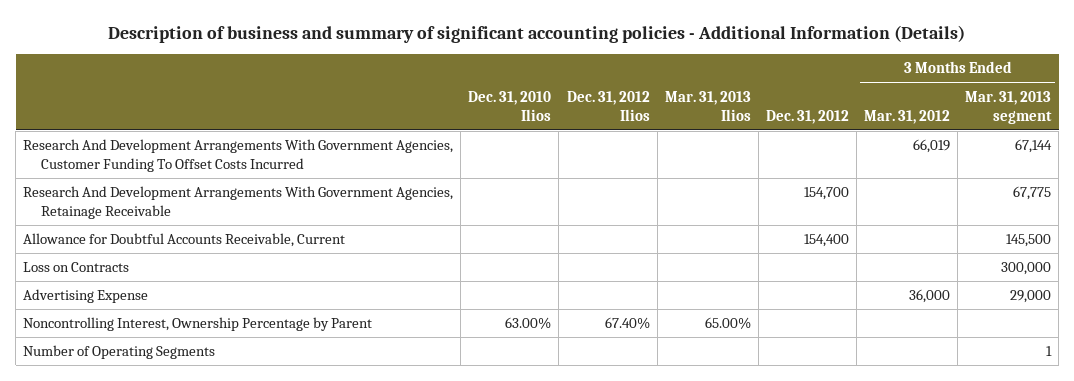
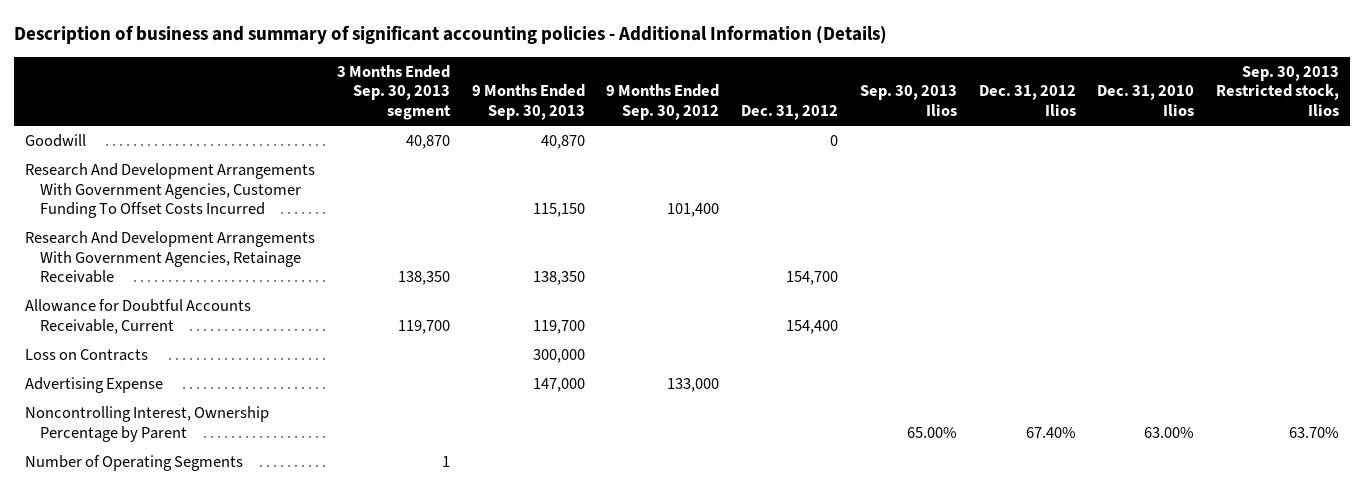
- | Dec. 31, 2010 Ilios | Dec. 31, 2012 Ilios | Mar. 31, 2013 Ilios | Dec. 31, 2012 | 3 Months Ended Mar. 31, 2012 | 3 Months Ended Mar. 31, 2013 segment
+ | 3 Months Ended Sep. 30, 2013 segment | 9 Months Ended Sep. 30, 2013 | 9 Months Ended Sep. 30, 2012 | Dec. 31, 2012 | Sep. 30, 2013 Ilios | Dec. 31, 2012 Ilios | Dec. 31, 2010 Ilios | Sep. 30, 2013 Restricted stock, Ilios
+ Goodwill | 40,870 | 40,870 | | 0 | | | |

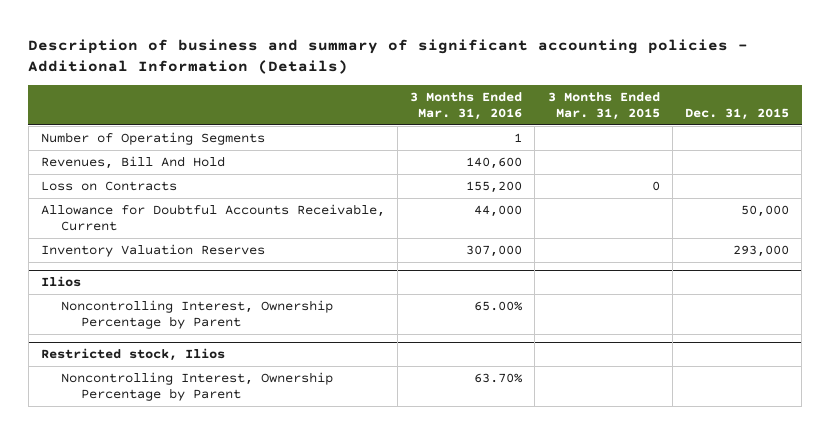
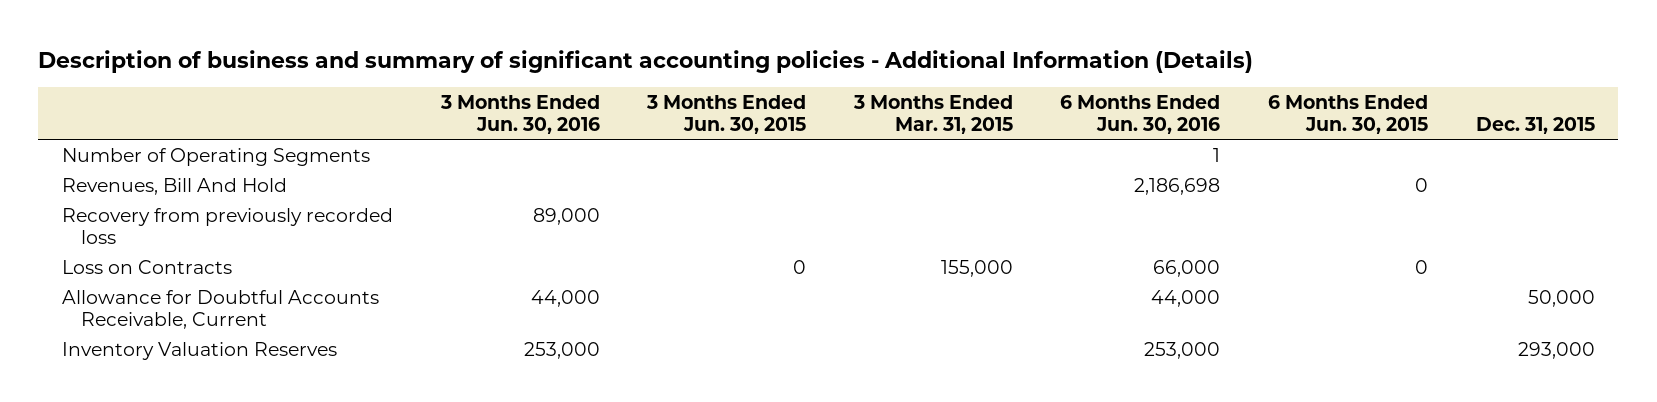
- | 3 Months Ended Mar. 31, 2016 | 3 Months Ended Mar. 31, 2015 | Dec. 31, 2015
+ | 3 Months Ended Jun. 30, 2016 | 3 Months Ended Jun. 30, 2015 | 3 Months Ended Mar. 31, 2015 | 6 Months Ended Jun. 30, 2016 | 6 Months Ended Jun. 30, 2015 | Dec. 31, 2015
- Loss on Contracts | 155,200 | 0 |
+ Recovery from previously recorded loss | 89,000 | | | | |
+ Loss on Contracts | | 0 | 155,000 | 66,000 | 0 |
- Ilios
- Noncontrolling Interest, Ownership Percentage by Parent | 65.00% | |
- Restricted stock, Ilios
- Noncontrolling Interest, Ownership Percentage by Parent | 63.70% | |

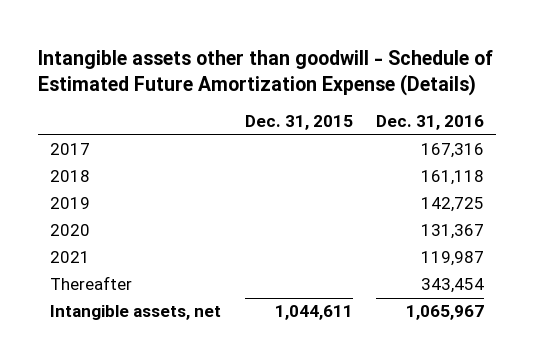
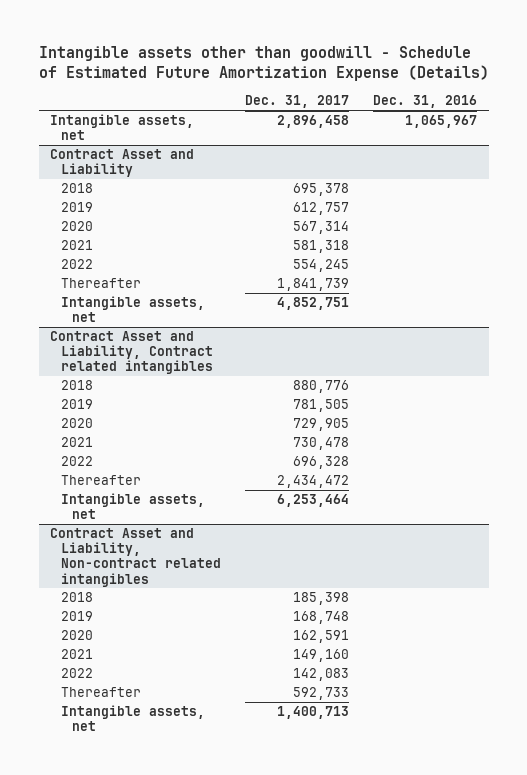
- | Dec. 31, 2015 | Dec. 31, 2016
+ | Dec. 31, 2017 | Dec. 31, 2016
- 2017 | | 167,316
- 2018 | | 161,118
- 2019 | | 142,725
- 2020 | | 131,367
- 2021 | | 119,987
- Thereafter | | 343,454
+ Contract Asset and Liability
+ 2018 | 695,378 |
+ 2019 | 612,757 |
+ 2020 | 567,314 |
+ 2021 | 581,318 |
+ 2022 | 554,245 |
+ Thereafter | 1,841,739 |
+ Intangible assets, net | 4,852,751 |
+ Contract Asset and Liability, Contract related intangibles
+ 2018 | 880,776 |
+ 2019 | 781,505 |
+ 2020 | 729,905 |
+ 2021 | 730,478 |
+ 2022 | 696,328 |
+ Thereafter | 2,434,472 |
+ Intangible assets, net | 6,253,464 |
+ Contract Asset and Liability, Non-contract related intangibles
+ 2018 | 185,398 |
+ 2019 | 168,748 |
+ 2020 | 162,591 |
+ 2021 | 149,160 |
+ 2022 | 142,083 |
+ Thereafter | 592,733 |
+ Intangible assets, net | 1,400,713 |

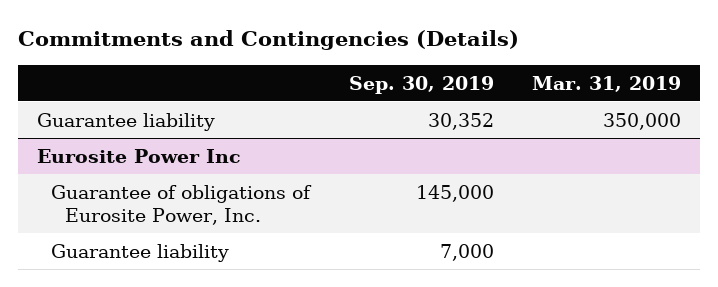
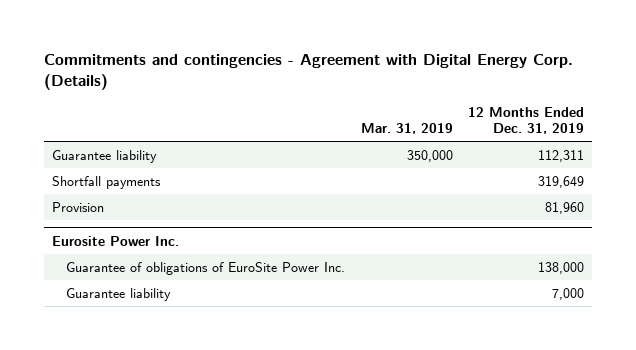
- Commitments and Contingencies (Details)
+ Commitments and contingencies - Agreement with Digital Energy Corp. (Details)
- | Sep. 30, 2019 | Mar. 31, 2019
+ | Mar. 31, 2019 | 12 Months Ended Dec. 31, 2019
- Eurosite Power Inc
- Guarantee of obligations of Eurosite Power, Inc. | 145,000 |
+ Shortfall payments | | 319,649
+ Provision | | 81,960
+ Eurosite Power Inc.
+ Guarantee of obligations of EuroSite Power Inc. | | 138,000

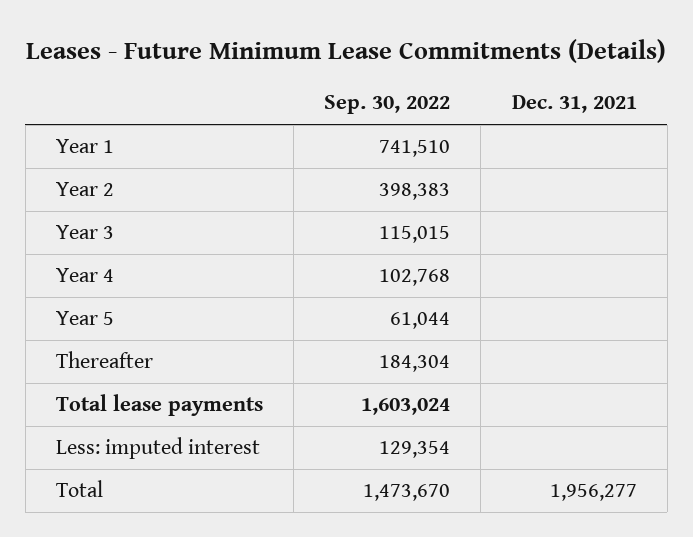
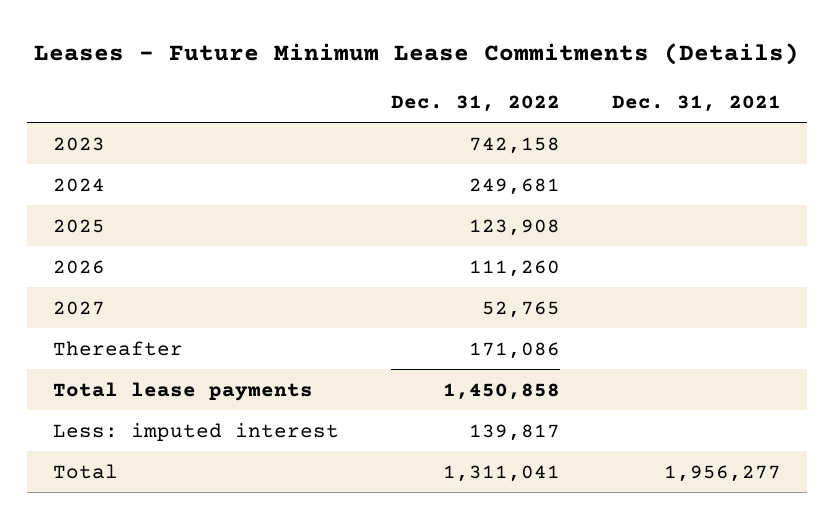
- | Sep. 30, 2022 | Dec. 31, 2021
+ | Dec. 31, 2022 | Dec. 31, 2021
- Year 1 | 741,510 |
- Year 2 | 398,383 |
- Year 3 | 115,015 |
- Year 4 | 102,768 |
- Year 5 | 61,044 |
+ 2023 | 742,158 |
+ 2024 | 249,681 |
+ 2025 | 123,908 |
+ 2026 | 111,260 |
+ 2027 | 52,765 |

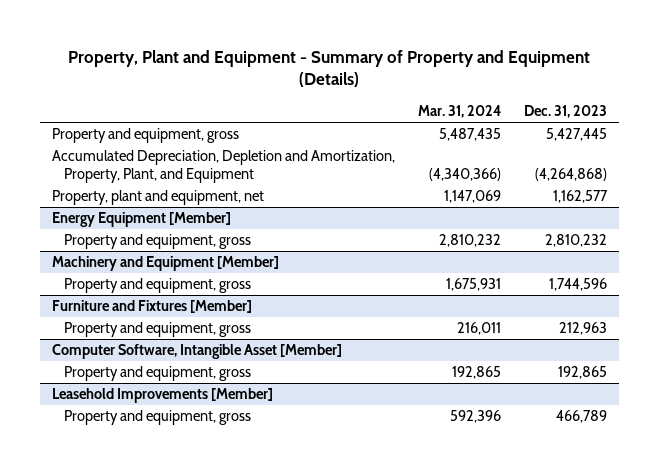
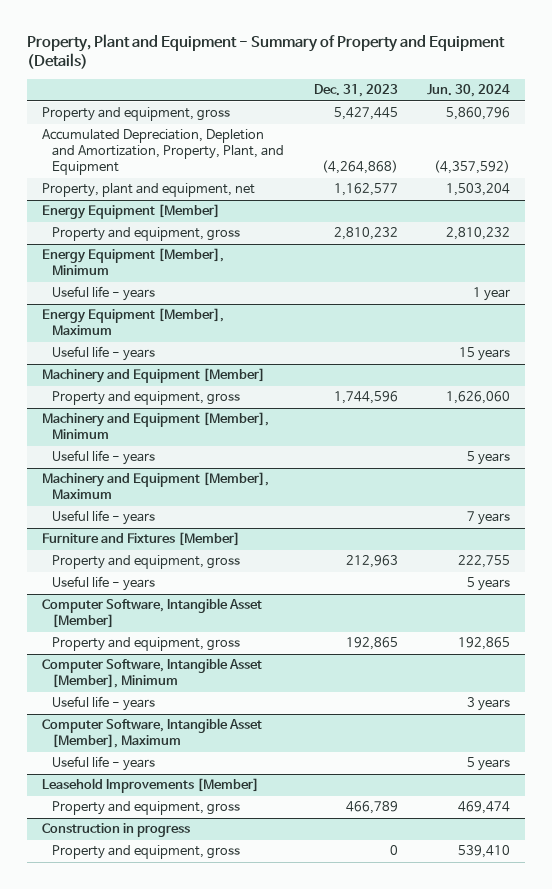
- | Mar. 31, 2024 | Dec. 31, 2023
+ | Dec. 31, 2023 | Jun. 30, 2024
+ Energy Equipment [Member], Minimum
+ Useful life - years | | 1 year
+ Energy Equipment [Member], Maximum
+ Useful life - years | | 15 years
+ Machinery and Equipment [Member], Minimum
+ Useful life - years | | 5 years
+ Machinery and Equipment [Member], Maximum
+ Useful life - years | | 7 years
@ Furniture and Fixtures [Member]
+ Useful life - years | | 5 years
+ Computer Software, Intangible Asset [Member], Minimum
+ Useful life - years | | 3 years
+ Computer Software, Intangible Asset [Member], Maximum
+ Useful life - years | | 5 years
+ Construction in progress
+ Property and equipment, gross | 0 | 539,410

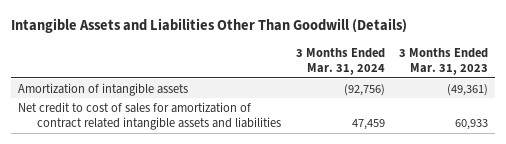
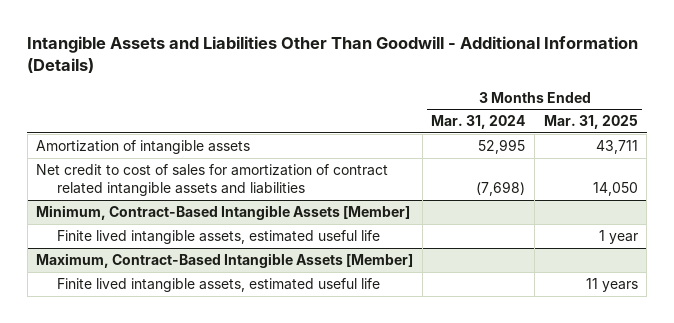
- Intangible Assets and Liabilities Other Than Goodwill (Details)
+ Intangible Assets and Liabilities Other Than Goodwill - Additional Information (Details)
- | 3 Months Ended Mar. 31, 2024 | 3 Months Ended Mar. 31, 2023
+ | 3 Months Ended Mar. 31, 2024 | 3 Months Ended Mar. 31, 2025
- Amortization of intangible assets | (92,756) | (49,361)
- Net credit to cost of sales for amortization of contract related intangible assets and liabilities | 47,459 | 60,933
+ Amortization of intangible assets | 52,995 | 43,711
+ Net credit to cost of sales for amortization of contract related intangible assets and liabilities | (7,698) | 14,050
+ Minimum, Contract-Based Intangible Assets [Member]
+ Finite lived intangible assets, estimated useful life | | 1 year
+ Maximum, Contract-Based Intangible Assets [Member]
+ Finite lived intangible assets, estimated useful life | | 11 years

